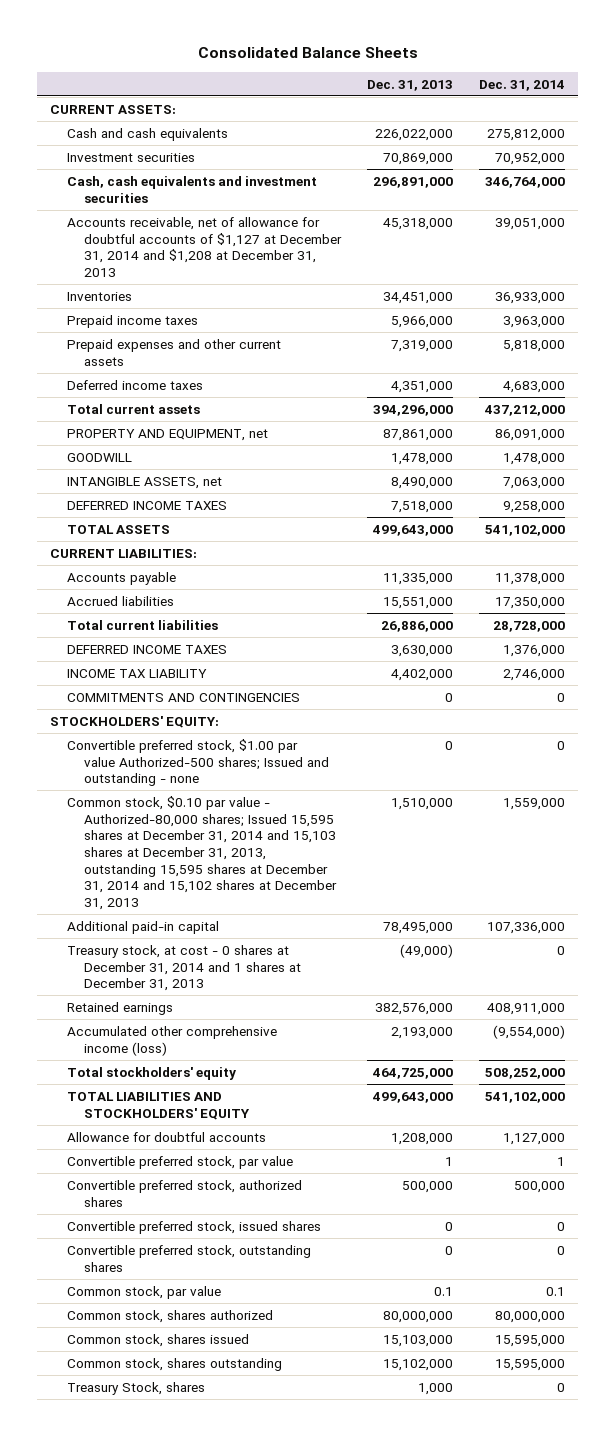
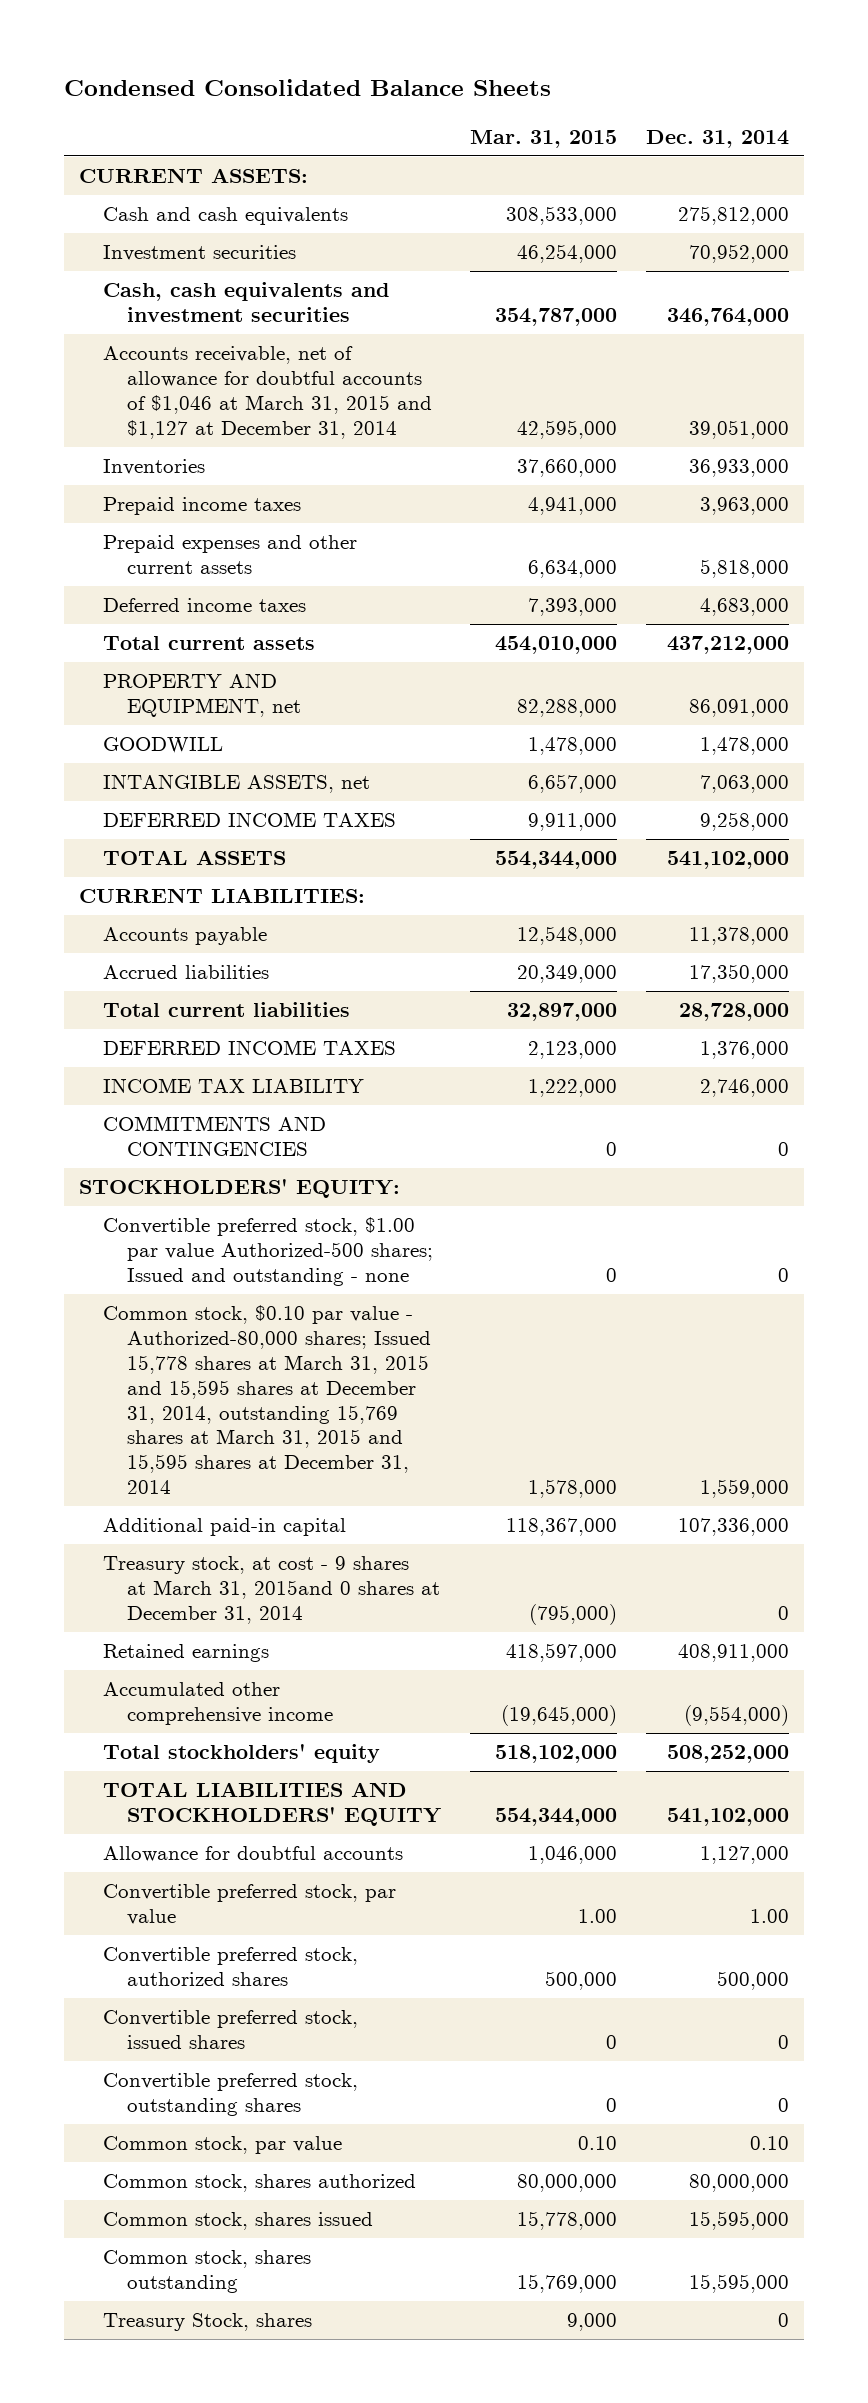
- Consolidated Balance Sheets
+ Condensed Consolidated Balance Sheets
- | Dec. 31, 2013 | Dec. 31, 2014
+ | Mar. 31, 2015 | Dec. 31, 2014
- Accounts receivable, net of allowance for doubtful accounts of $1,127 at December 31, 2014 and $1,208 at December 31, 2013 | 45,318,000 | 39,051,000
+ Accounts receivable, net of allowance for doubtful accounts of $1,046 at March 31, 2015 and $1,127 at December 31, 2014 | 42,595,000 | 39,051,000
- Common stock, $0.10 par value - Authorized-80,000 shares; Issued 15,595 shares at December 31, 2014 and 15,103 shares at December 31, 2013, outstanding 15,595 shares at December 31, 2014 and 15,102 shares at December 31, 2013 | 1,510,000 | 1,559,000
+ Common stock, $0.10 par value - Authorized-80,000 shares; Issued 15,778 shares at March 31, 2015 and 15,595 shares at December 31, 2014, outstanding 15,769 shares at March 31, 2015 and 15,595 shares at December 31, 2014 | 1,578,000 | 1,559,000
- Treasury stock, at cost - 0 shares at December 31, 2014 and 1 shares at December 31, 2013 | (49,000) | 0
+ Treasury stock, at cost - 9 shares at March 31, 2015and 0 shares at December 31, 2014 | (795,000) | 0
- Accumulated other comprehensive income (loss) | 2,193,000 | (9,554,000)
+ Accumulated other comprehensive income | (19,645,000) | (9,554,000)
- Convertible preferred stock, par value | 1 | 1
+ Convertible preferred stock, par value | 1.00 | 1.00
- Common stock, par value | 0.1 | 0.1
+ Common stock, par value | 0.10 | 0.10

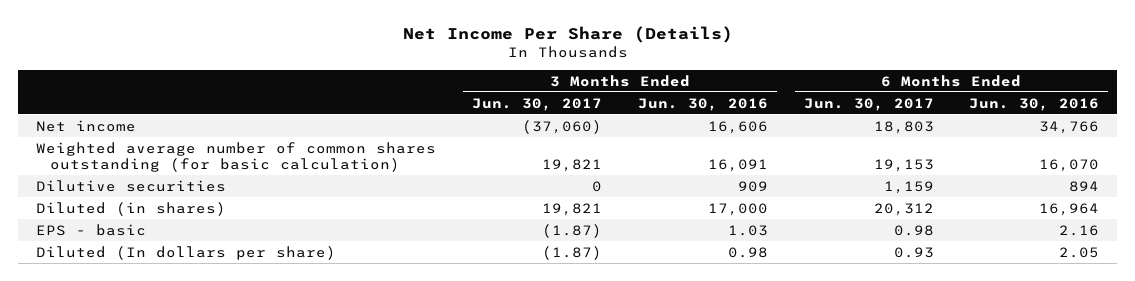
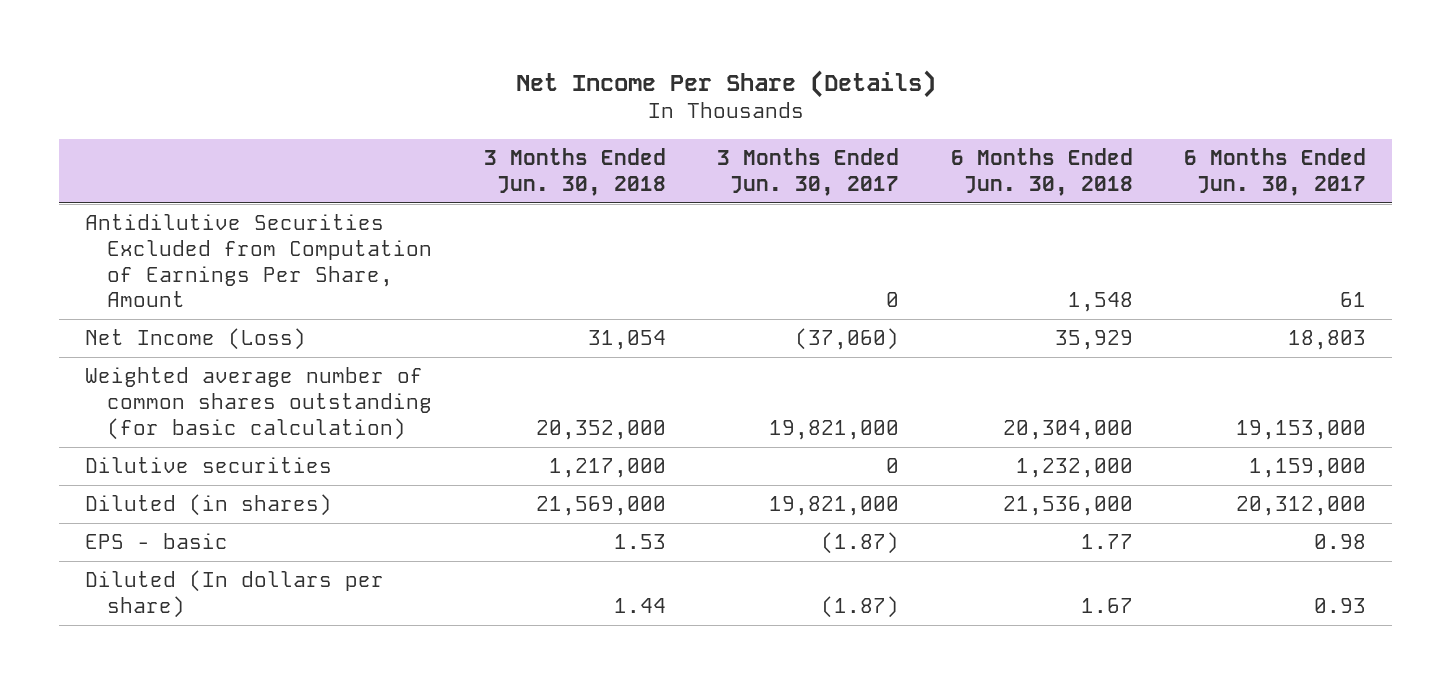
- | 3 Months Ended Jun. 30, 2017 | 3 Months Ended Jun. 30, 2016 | 6 Months Ended Jun. 30, 2017 | 6 Months Ended Jun. 30, 2016
+ | 3 Months Ended Jun. 30, 2018 | 3 Months Ended Jun. 30, 2017 | 6 Months Ended Jun. 30, 2018 | 6 Months Ended Jun. 30, 2017
- Net income | (37,060) | 16,606 | 18,803 | 34,766
- Weighted average number of common shares outstanding (for basic calculation) | 19,821 | 16,091 | 19,153 | 16,070
- Dilutive securities | 0 | 909 | 1,159 | 894
- Diluted (in shares) | 19,821 | 17,000 | 20,312 | 16,964
+ Antidilutive Securities Excluded from Computation of Earnings Per Share, Amount | | 0 | 1,548 | 61
+ Net Income (Loss) | 31,054 | (37,060) | 35,929 | 18,803
+ Weighted average number of common shares outstanding (for basic calculation) | 20,352,000 | 19,821,000 | 20,304,000 | 19,153,000
+ Dilutive securities | 1,217,000 | 0 | 1,232,000 | 1,159,000
+ Diluted (in shares) | 21,569,000 | 19,821,000 | 21,536,000 | 20,312,000

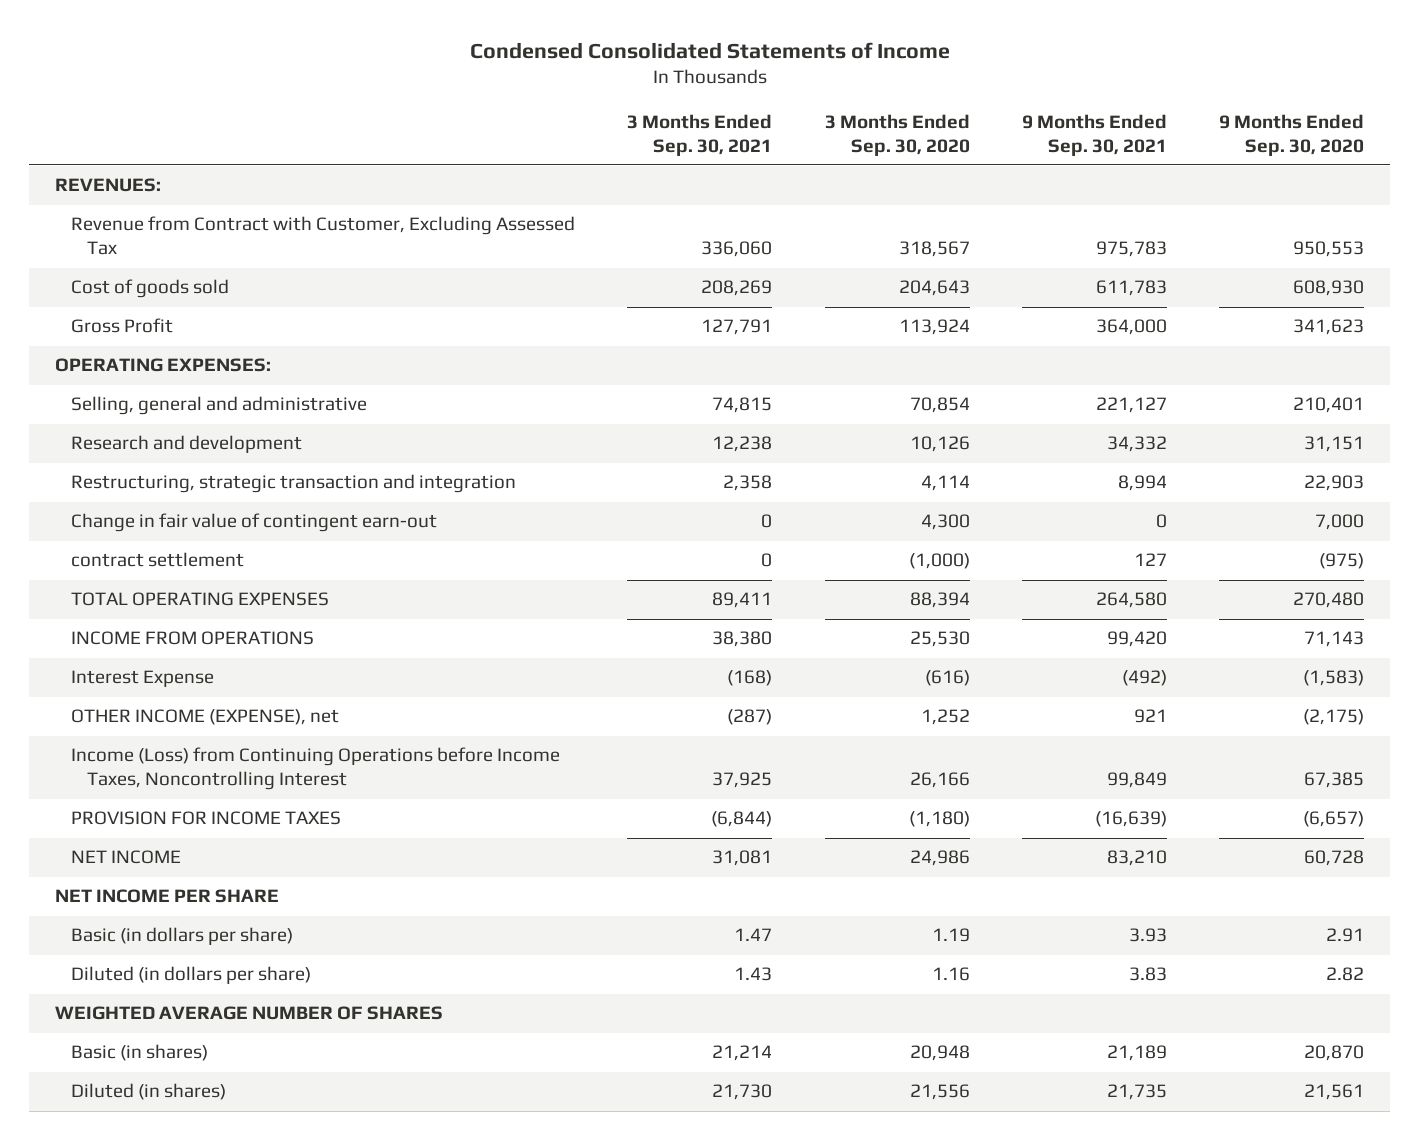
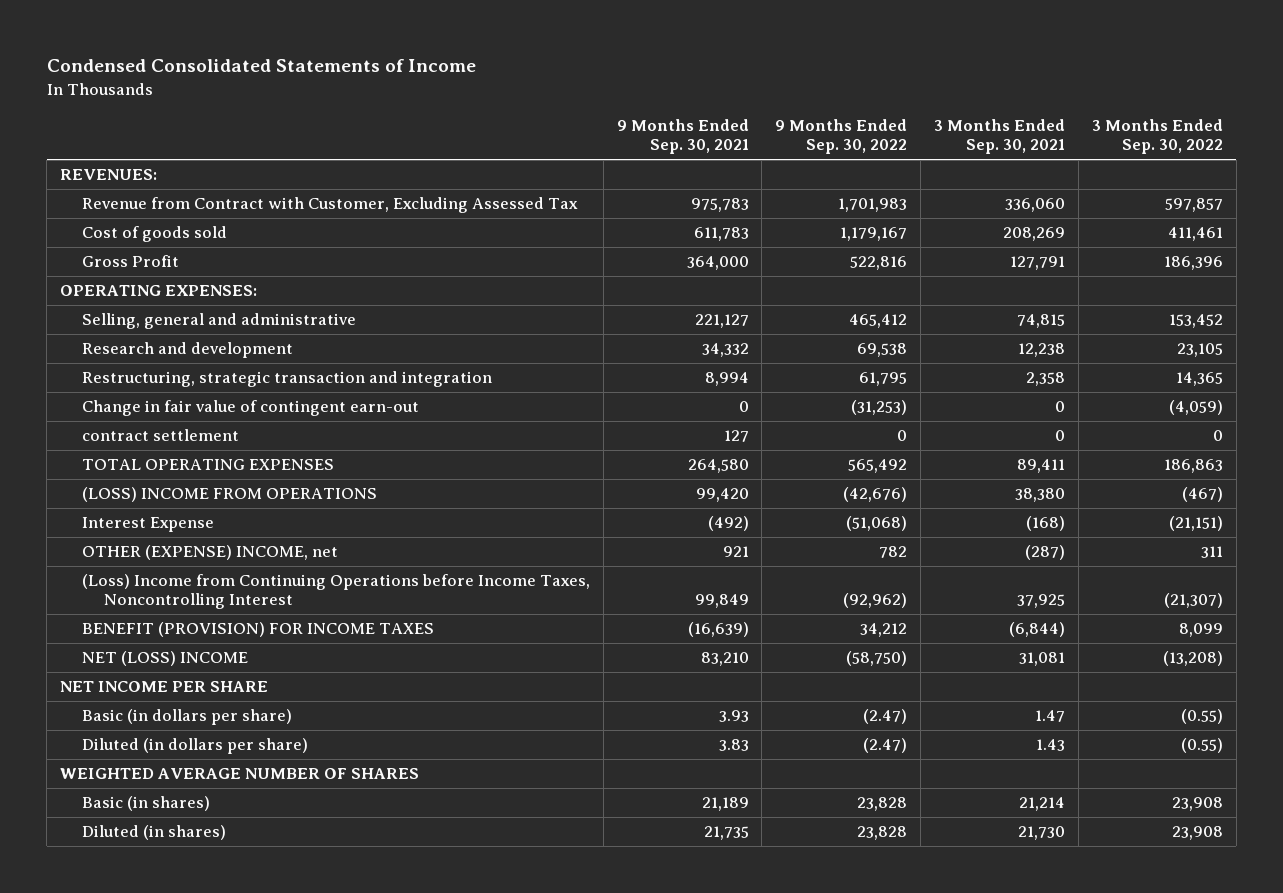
- | 3 Months Ended Sep. 30, 2021 | 3 Months Ended Sep. 30, 2020 | 9 Months Ended Sep. 30, 2021 | 9 Months Ended Sep. 30, 2020
+ | 9 Months Ended Sep. 30, 2021 | 9 Months Ended Sep. 30, 2022 | 3 Months Ended Sep. 30, 2021 | 3 Months Ended Sep. 30, 2022
- INCOME FROM OPERATIONS | 38,380 | 25,530 | 99,420 | 71,143
+ (LOSS) INCOME FROM OPERATIONS | 99,420 | (42,676) | 38,380 | (467)
- OTHER INCOME (EXPENSE), net | (287) | 1,252 | 921 | (2,175)
- Income (Loss) from Continuing Operations before Income Taxes, Noncontrolling Interest | 37,925 | 26,166 | 99,849 | 67,385
- PROVISION FOR INCOME TAXES | (6,844) | (1,180) | (16,639) | (6,657)
- NET INCOME | 31,081 | 24,986 | 83,210 | 60,728
+ OTHER (EXPENSE) INCOME, net | 921 | 782 | (287) | 311
+ (Loss) Income from Continuing Operations before Income Taxes, Noncontrolling Interest | 99,849 | (92,962) | 37,925 | (21,307)
+ BENEFIT (PROVISION) FOR INCOME TAXES | (16,639) | 34,212 | (6,844) | 8,099
+ NET (LOSS) INCOME | 83,210 | (58,750) | 31,081 | (13,208)

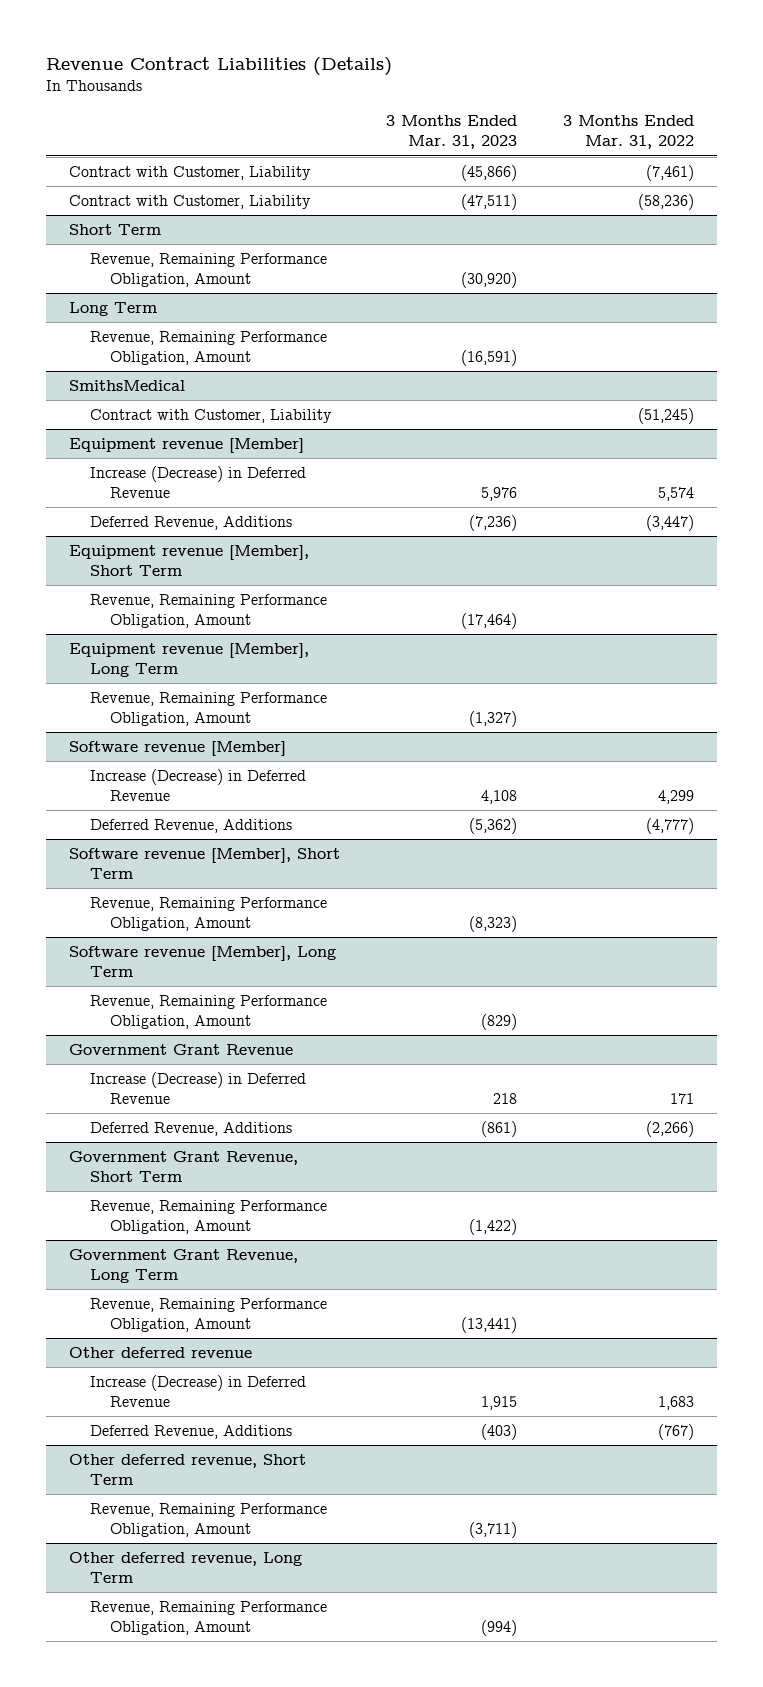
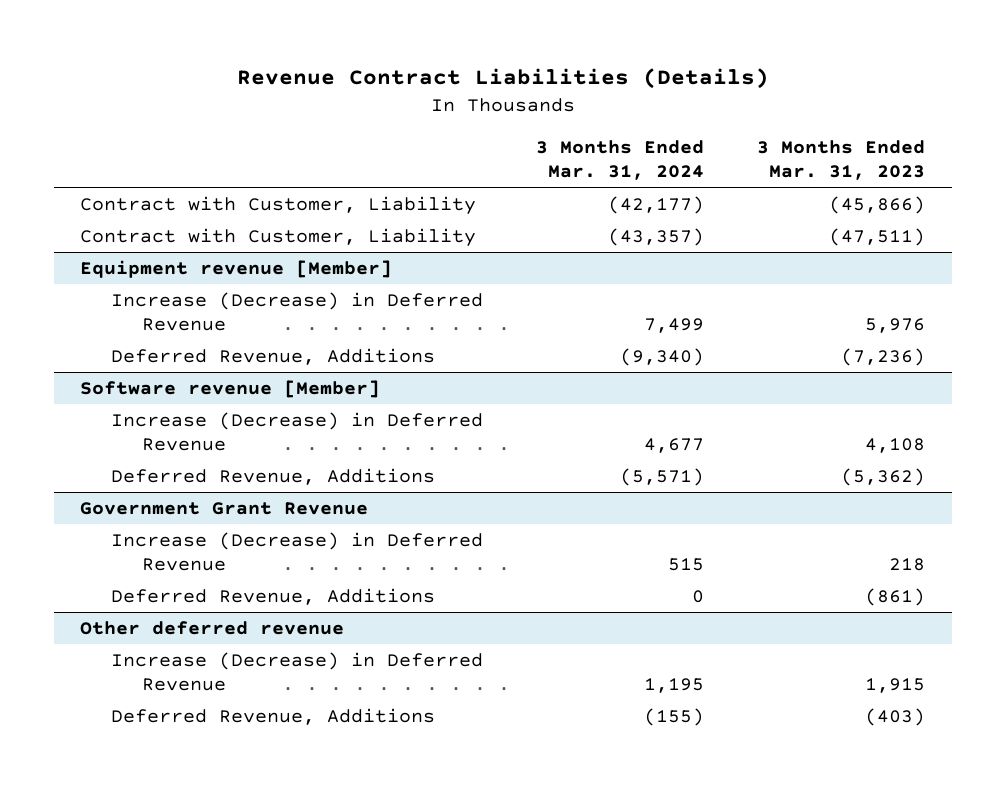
- | 3 Months Ended Mar. 31, 2023 | 3 Months Ended Mar. 31, 2022
+ | 3 Months Ended Mar. 31, 2024 | 3 Months Ended Mar. 31, 2023
- Short Term
- Revenue, Remaining Performance Obligation, Amount | (30,920) |
- Long Term
- Revenue, Remaining Performance Obligation, Amount | (16,591) |
- SmithsMedical
- Contract with Customer, Liability | | (51,245)
- Equipment revenue [Member], Short Term
- Revenue, Remaining Performance Obligation, Amount | (17,464) |
- Equipment revenue [Member], Long Term
- Revenue, Remaining Performance Obligation, Amount | (1,327) |
- Software revenue [Member], Short Term
- Revenue, Remaining Performance Obligation, Amount | (8,323) |
- Software revenue [Member], Long Term
- Revenue, Remaining Performance Obligation, Amount | (829) |
- Government Grant Revenue, Short Term
- Revenue, Remaining Performance Obligation, Amount | (1,422) |
- Government Grant Revenue, Long Term
- Revenue, Remaining Performance Obligation, Amount | (13,441) |
- Other deferred revenue, Short Term
- Revenue, Remaining Performance Obligation, Amount | (3,711) |
- Other deferred revenue, Long Term
- Revenue, Remaining Performance Obligation, Amount | (994) |

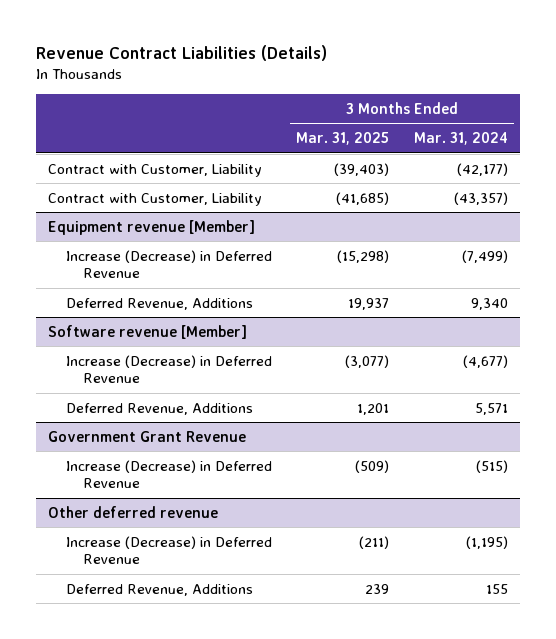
- | 3 Months Ended Mar. 31, 2024 | 3 Months Ended Mar. 31, 2023
+ | 3 Months Ended Mar. 31, 2025 | 3 Months Ended Mar. 31, 2024
@ Equipment revenue [Member]
- Increase (Decrease) in Deferred Revenue | 7,499 | 5,976
- Deferred Revenue, Additions | (9,340) | (7,236)
+ Increase (Decrease) in Deferred Revenue | (15,298) | (7,499)
+ Deferred Revenue, Additions | 19,937 | 9,340
@ Software revenue [Member]
- Increase (Decrease) in Deferred Revenue | 4,677 | 4,108
- Deferred Revenue, Additions | (5,571) | (5,362)
+ Increase (Decrease) in Deferred Revenue | (3,077) | (4,677)
+ Deferred Revenue, Additions | 1,201 | 5,571
@ Government Grant Revenue
- Increase (Decrease) in Deferred Revenue | 515 | 218
- Deferred Revenue, Additions | 0 | (861)
+ Increase (Decrease) in Deferred Revenue | (509) | (515)
@ Other deferred revenue
- Increase (Decrease) in Deferred Revenue | 1,195 | 1,915
- Deferred Revenue, Additions | (155) | (403)
+ Increase (Decrease) in Deferred Revenue | (211) | (1,195)
+ Deferred Revenue, Additions | 239 | 155

